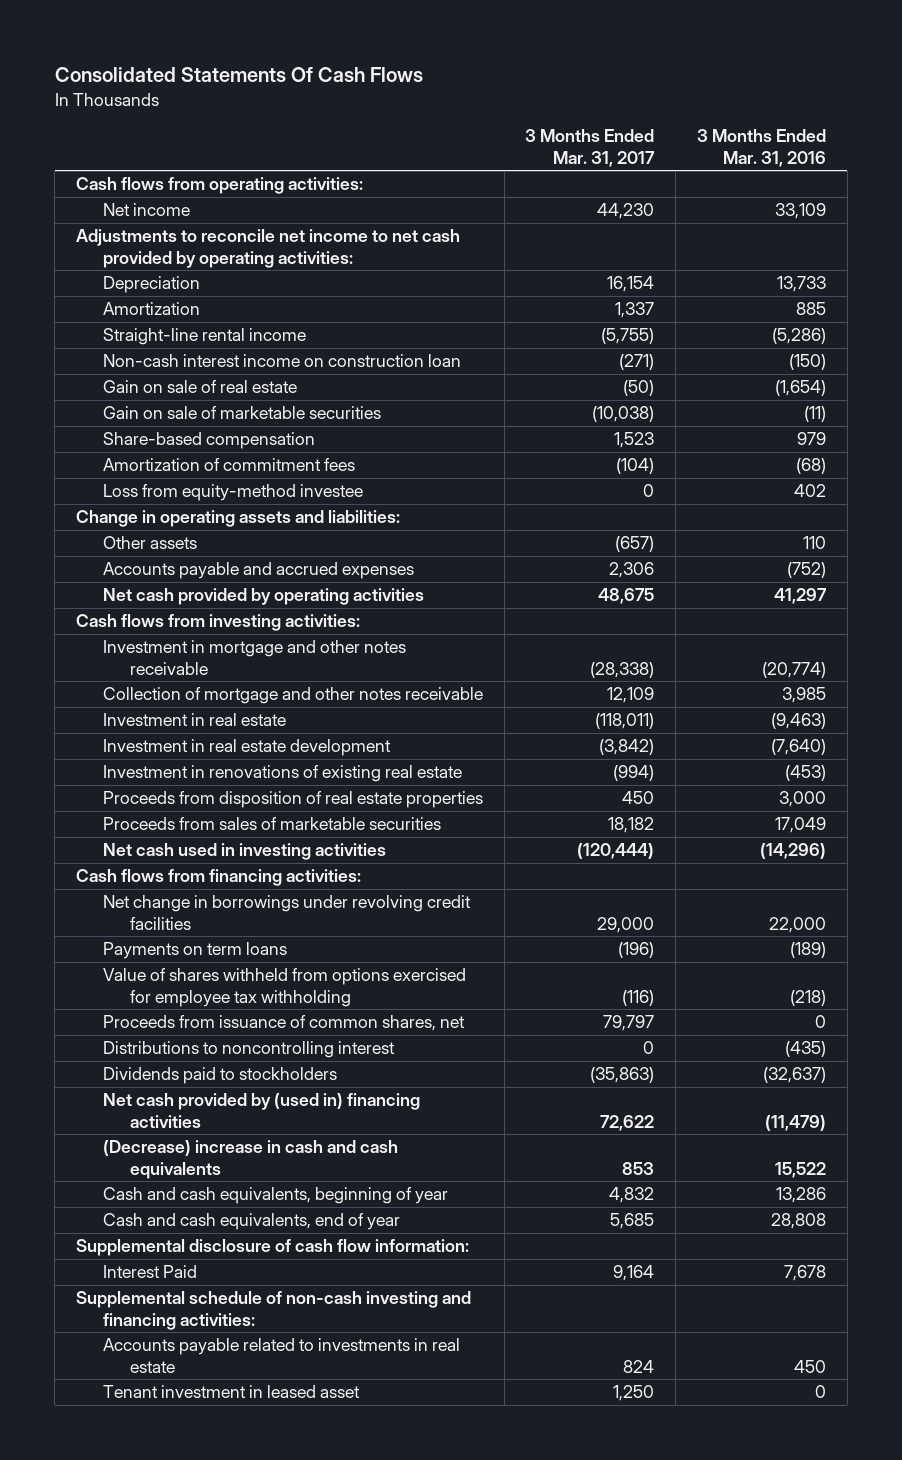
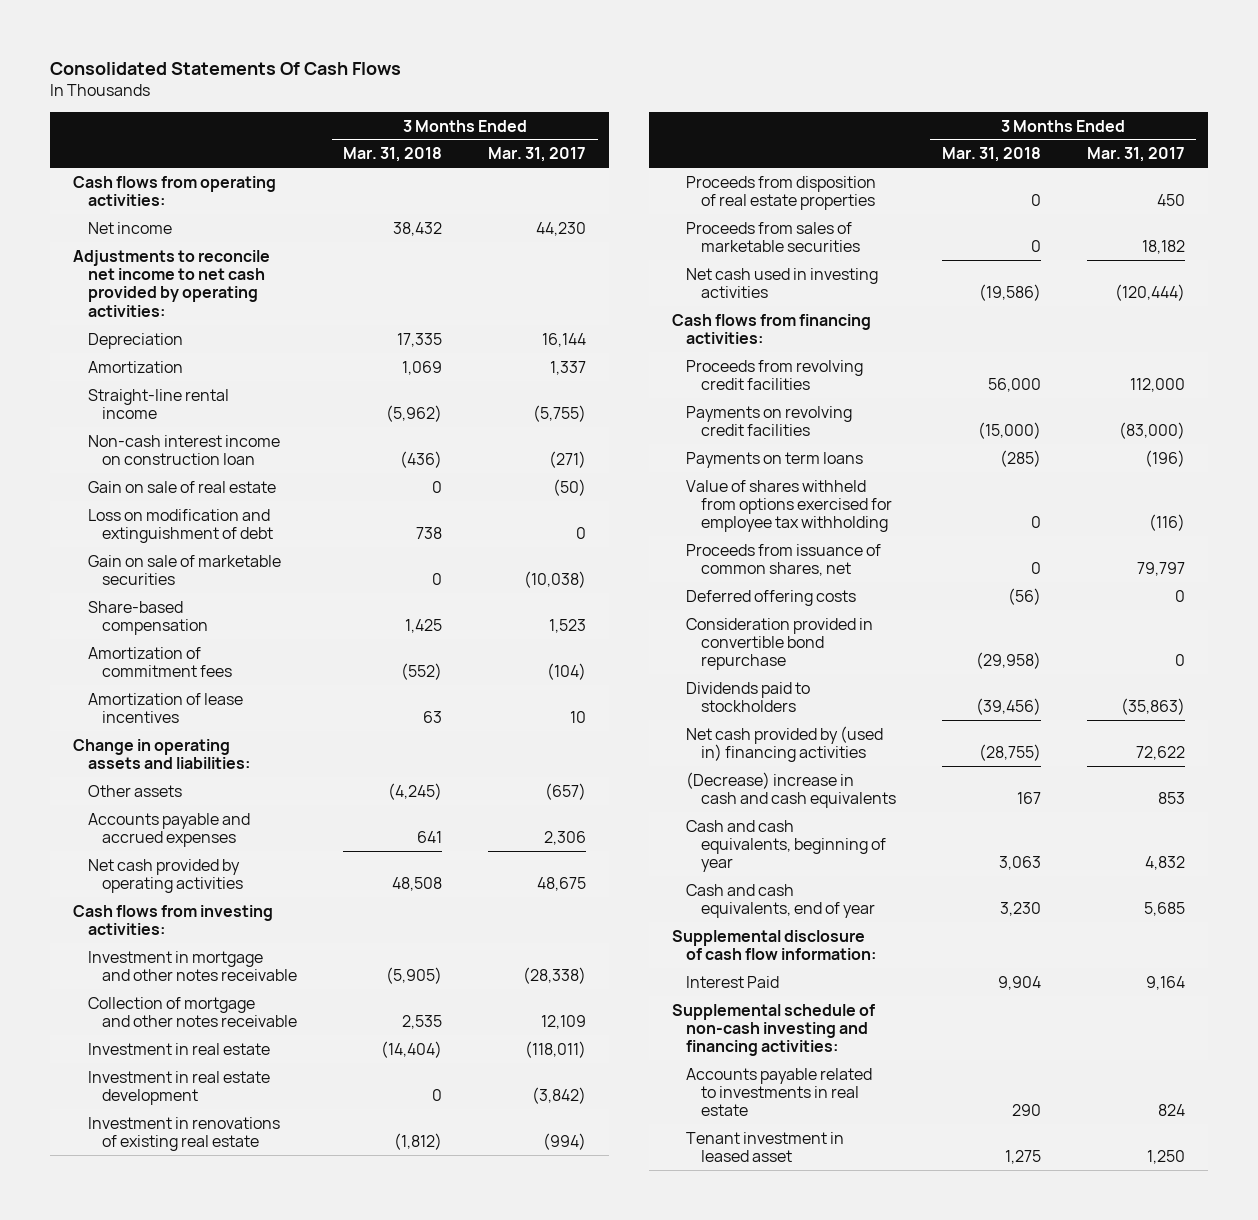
- | 3 Months Ended Mar. 31, 2017 | 3 Months Ended Mar. 31, 2016
+ | 3 Months Ended Mar. 31, 2018 | 3 Months Ended Mar. 31, 2017
- Depreciation | 16,154 | 13,733
+ Depreciation | 17,335 | 16,144
+ Loss on modification and extinguishment of debt | 738 | 0
- Loss from equity-method investee | 0 | 402
+ Amortization of lease incentives | 63 | 10
- Net change in borrowings under revolving credit facilities | 29,000 | 22,000
+ Proceeds from revolving credit facilities | 56,000 | 112,000
+ Payments on revolving credit facilities | (15,000) | (83,000)
- Distributions to noncontrolling interest | 0 | (435)
+ Deferred offering costs | (56) | 0
+ Consideration provided in convertible bond repurchase | (29,958) | 0

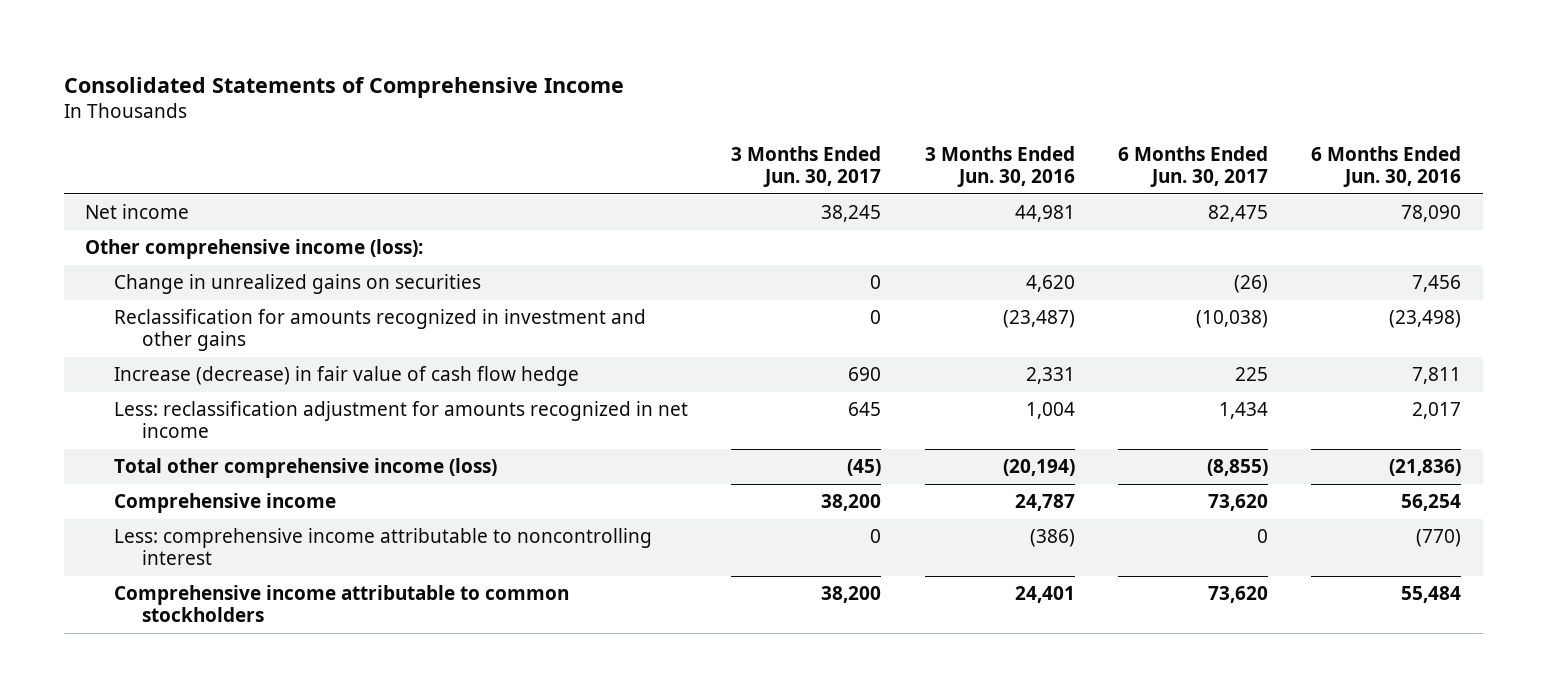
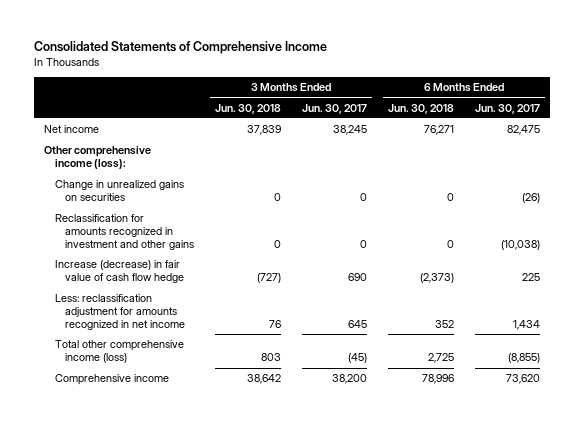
- | 3 Months Ended Jun. 30, 2017 | 3 Months Ended Jun. 30, 2016 | 6 Months Ended Jun. 30, 2017 | 6 Months Ended Jun. 30, 2016
+ | 3 Months Ended Jun. 30, 2018 | 3 Months Ended Jun. 30, 2017 | 6 Months Ended Jun. 30, 2018 | 6 Months Ended Jun. 30, 2017
- Less: comprehensive income attributable to noncontrolling interest | 0 | (386) | 0 | (770)
- Comprehensive income attributable to common stockholders | 38,200 | 24,401 | 73,620 | 55,484

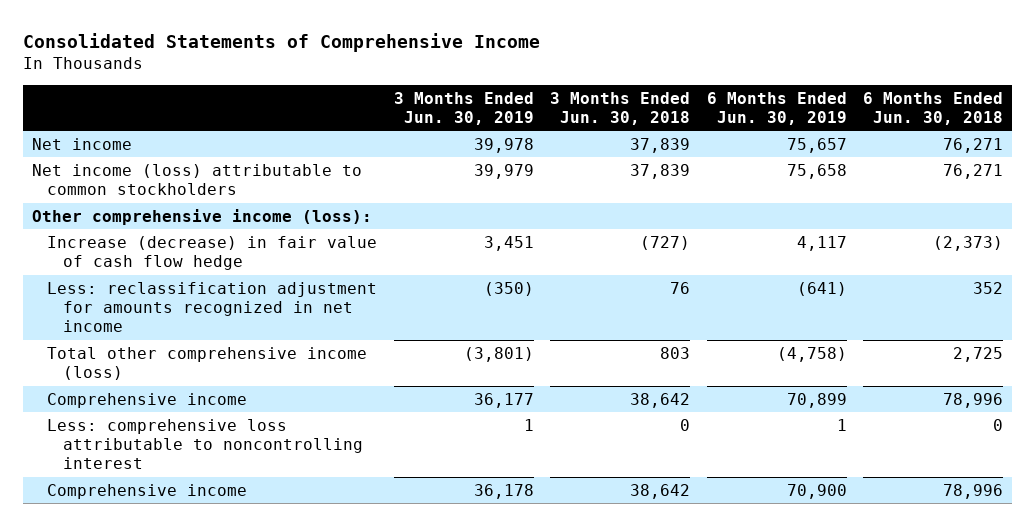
- | 3 Months Ended Jun. 30, 2018 | 3 Months Ended Jun. 30, 2017 | 6 Months Ended Jun. 30, 2018 | 6 Months Ended Jun. 30, 2017
+ | 3 Months Ended Jun. 30, 2019 | 3 Months Ended Jun. 30, 2018 | 6 Months Ended Jun. 30, 2019 | 6 Months Ended Jun. 30, 2018
+ Net income (loss) attributable to common stockholders | 39,979 | 37,839 | 75,658 | 76,271
- Change in unrealized gains on securities | 0 | 0 | 0 | (26)
- Reclassification for amounts recognized in investment and other gains | 0 | 0 | 0 | (10,038)
+ Less: comprehensive loss attributable to noncontrolling interest | 1 | 0 | 1 | 0
+ Comprehensive income | 36,178 | 38,642 | 70,900 | 78,996

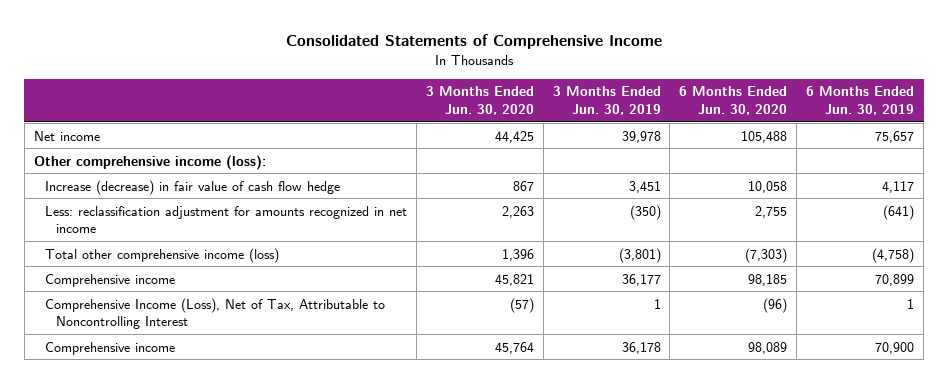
- | 3 Months Ended Jun. 30, 2019 | 3 Months Ended Jun. 30, 2018 | 6 Months Ended Jun. 30, 2019 | 6 Months Ended Jun. 30, 2018
+ | 3 Months Ended Jun. 30, 2020 | 3 Months Ended Jun. 30, 2019 | 6 Months Ended Jun. 30, 2020 | 6 Months Ended Jun. 30, 2019
- Net income (loss) attributable to common stockholders | 39,979 | 37,839 | 75,658 | 76,271
- Less: comprehensive loss attributable to noncontrolling interest | 1 | 0 | 1 | 0
+ Comprehensive Income (Loss), Net of Tax, Attributable to Noncontrolling Interest | (57) | 1 | (96) | 1

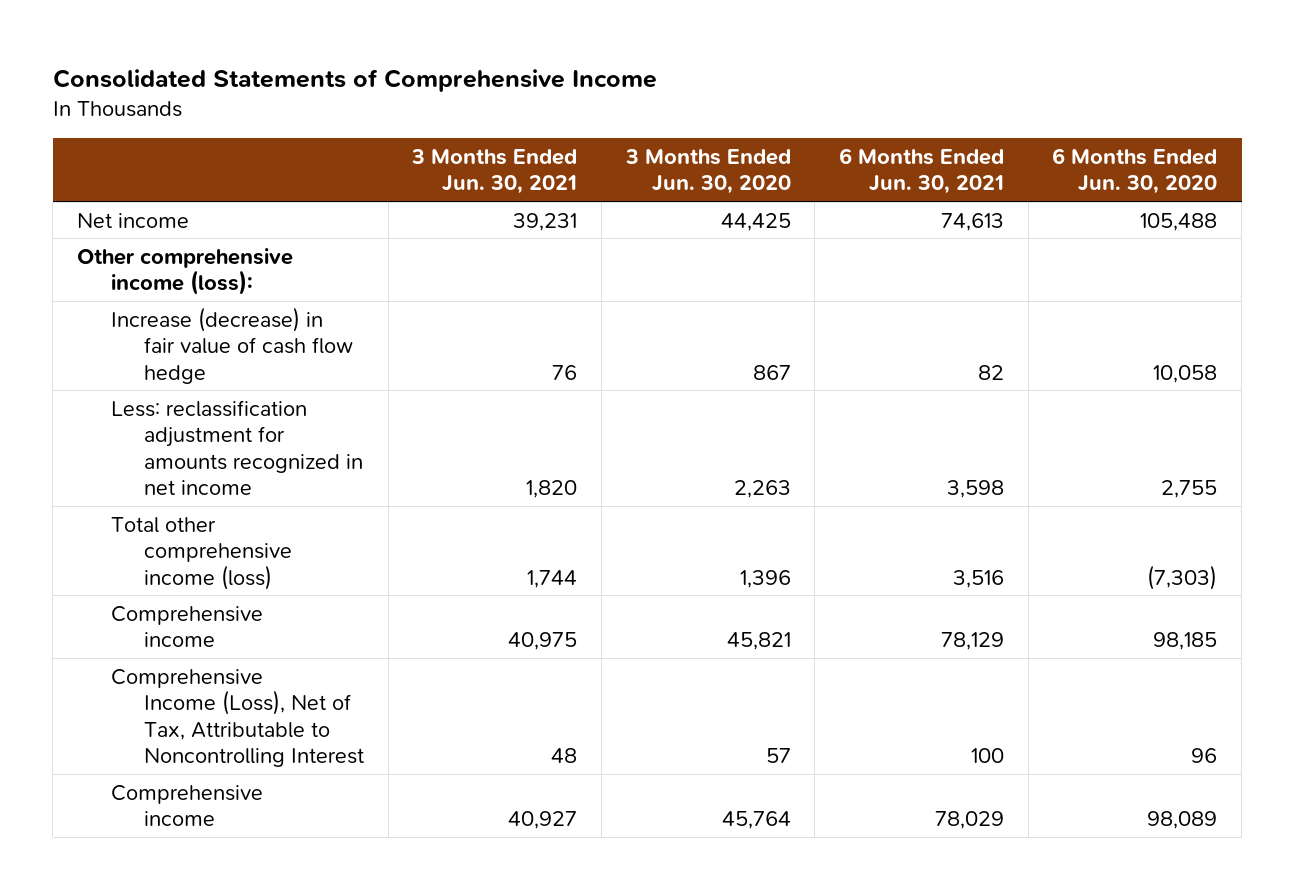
- | 3 Months Ended Jun. 30, 2020 | 3 Months Ended Jun. 30, 2019 | 6 Months Ended Jun. 30, 2020 | 6 Months Ended Jun. 30, 2019
+ | 3 Months Ended Jun. 30, 2021 | 3 Months Ended Jun. 30, 2020 | 6 Months Ended Jun. 30, 2021 | 6 Months Ended Jun. 30, 2020
- Comprehensive Income (Loss), Net of Tax, Attributable to Noncontrolling Interest | (57) | 1 | (96) | 1
+ Comprehensive Income (Loss), Net of Tax, Attributable to Noncontrolling Interest | 48 | 57 | 100 | 96

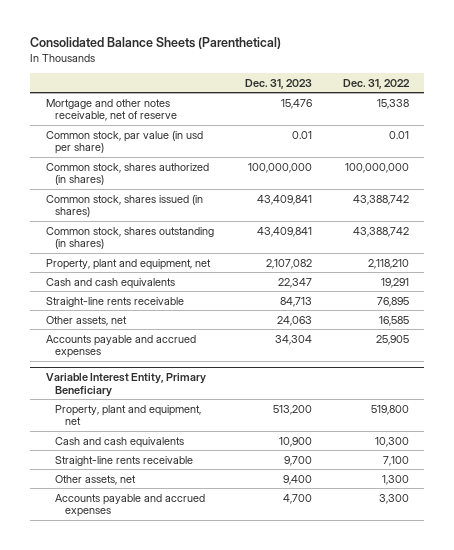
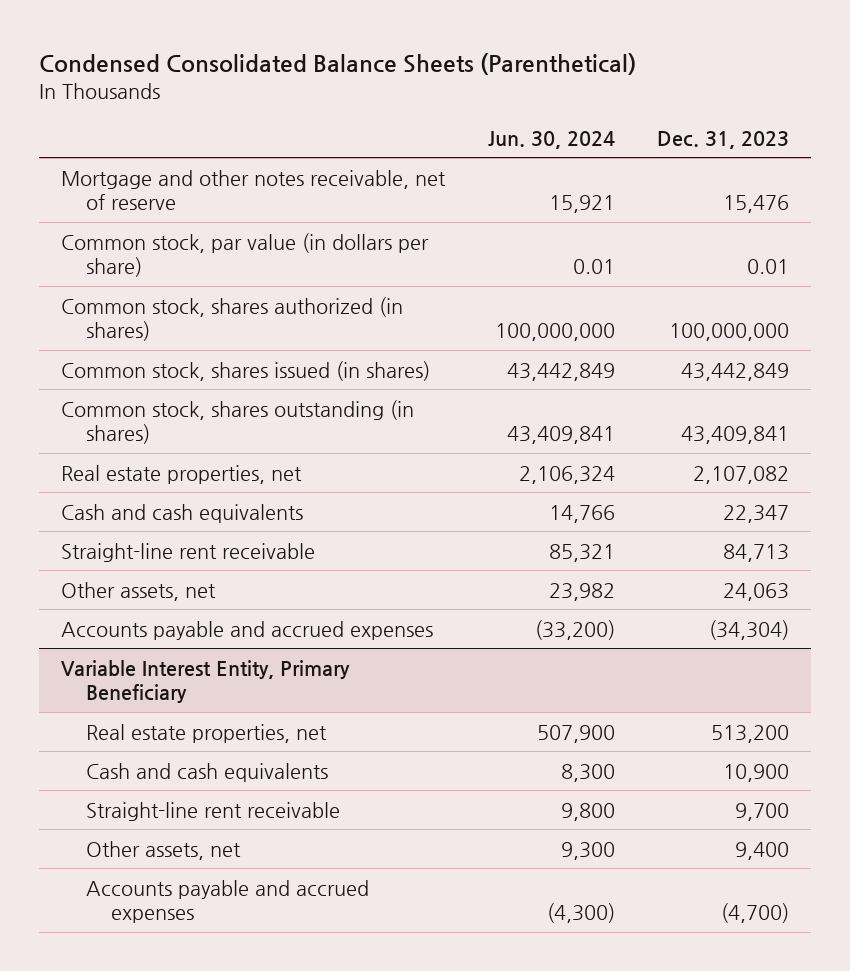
- Consolidated Balance Sheets (Parenthetical)
+ Condensed Consolidated Balance Sheets (Parenthetical)
- | Dec. 31, 2023 | Dec. 31, 2022
+ | Jun. 30, 2024 | Dec. 31, 2023
- Common stock, par value (in usd per share) | 0.01 | 0.01
+ Common stock, par value (in dollars per share) | 0.01 | 0.01
- Common stock, shares issued (in shares) | 43,409,841 | 43,388,742
+ Common stock, shares issued (in shares) | 43,442,849 | 43,442,849
- Property, plant and equipment, net | 2,107,082 | 2,118,210
+ Real estate properties, net | 2,106,324 | 2,107,082
- Straight-line rents receivable | 84,713 | 76,895
+ Straight-line rent receivable | 85,321 | 84,713
- Accounts payable and accrued expenses | 34,304 | 25,905
+ Accounts payable and accrued expenses | (33,200) | (34,304)
@ Variable Interest Entity, Primary Beneficiary
- Property, plant and equipment, net | 513,200 | 519,800
+ Real estate properties, net | 507,900 | 513,200
- Straight-line rents receivable | 9,700 | 7,100
+ Straight-line rent receivable | 9,800 | 9,700
- Accounts payable and accrued expenses | 4,700 | 3,300
+ Accounts payable and accrued expenses | (4,300) | (4,700)

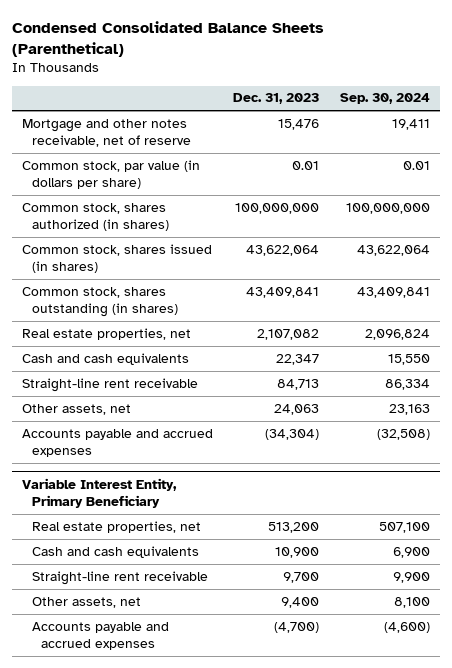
- | Jun. 30, 2024 | Dec. 31, 2023
+ | Dec. 31, 2023 | Sep. 30, 2024
- Common stock, shares issued (in shares) | 43,442,849 | 43,442,849
+ Common stock, shares issued (in shares) | 43,622,064 | 43,622,064

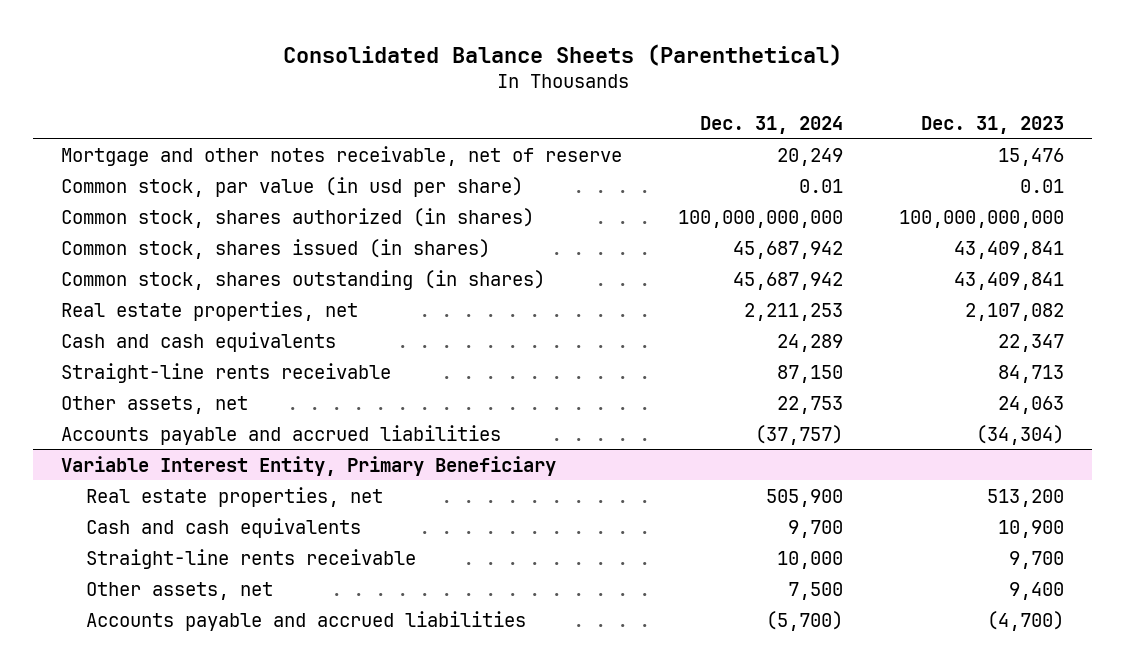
- Condensed Consolidated Balance Sheets (Parenthetical)
+ Consolidated Balance Sheets (Parenthetical)
- | Dec. 31, 2023 | Sep. 30, 2024
+ | Dec. 31, 2024 | Dec. 31, 2023
- Common stock, par value (in dollars per share) | 0.01 | 0.01
- Common stock, shares authorized (in shares) | 100,000,000 | 100,000,000
- Common stock, shares issued (in shares) | 43,622,064 | 43,622,064
+ Common stock, par value (in usd per share) | 0.01 | 0.01
+ Common stock, shares authorized (in shares) | 100,000,000,000 | 100,000,000,000
+ Common stock, shares issued (in shares) | 45,687,942 | 43,409,841
- Straight-line rent receivable | 84,713 | 86,334
+ Straight-line rents receivable | 87,150 | 84,713
- Accounts payable and accrued expenses | (34,304) | (32,508)
+ Accounts payable and accrued liabilities | (37,757) | (34,304)
@ Variable Interest Entity, Primary Beneficiary
- Straight-line rent receivable | 9,700 | 9,900
+ Straight-line rents receivable | 10,000 | 9,700
- Accounts payable and accrued expenses | (4,700) | (4,600)
+ Accounts payable and accrued liabilities | (5,700) | (4,700)

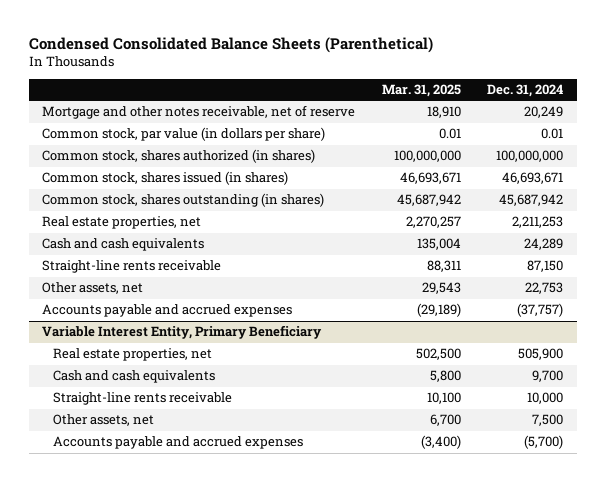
- Consolidated Balance Sheets (Parenthetical)
+ Condensed Consolidated Balance Sheets (Parenthetical)
- | Dec. 31, 2024 | Dec. 31, 2023
+ | Mar. 31, 2025 | Dec. 31, 2024
- Common stock, par value (in usd per share) | 0.01 | 0.01
- Common stock, shares authorized (in shares) | 100,000,000,000 | 100,000,000,000
- Common stock, shares issued (in shares) | 45,687,942 | 43,409,841
+ Common stock, par value (in dollars per share) | 0.01 | 0.01
+ Common stock, shares authorized (in shares) | 100,000,000 | 100,000,000
+ Common stock, shares issued (in shares) | 46,693,671 | 46,693,671
- Accounts payable and accrued liabilities | (37,757) | (34,304)
+ Accounts payable and accrued expenses | (29,189) | (37,757)
@ Variable Interest Entity, Primary Beneficiary
- Accounts payable and accrued liabilities | (5,700) | (4,700)
+ Accounts payable and accrued expenses | (3,400) | (5,700)

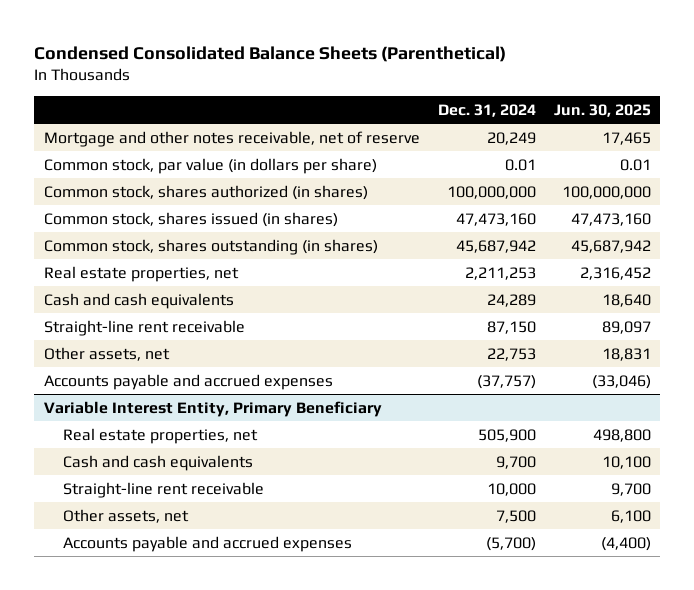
- | Mar. 31, 2025 | Dec. 31, 2024
+ | Dec. 31, 2024 | Jun. 30, 2025
- Common stock, shares issued (in shares) | 46,693,671 | 46,693,671
+ Common stock, shares issued (in shares) | 47,473,160 | 47,473,160
- Straight-line rents receivable | 88,311 | 87,150
+ Straight-line rent receivable | 87,150 | 89,097
@ Variable Interest Entity, Primary Beneficiary
- Straight-line rents receivable | 10,100 | 10,000
+ Straight-line rent receivable | 10,000 | 9,700

